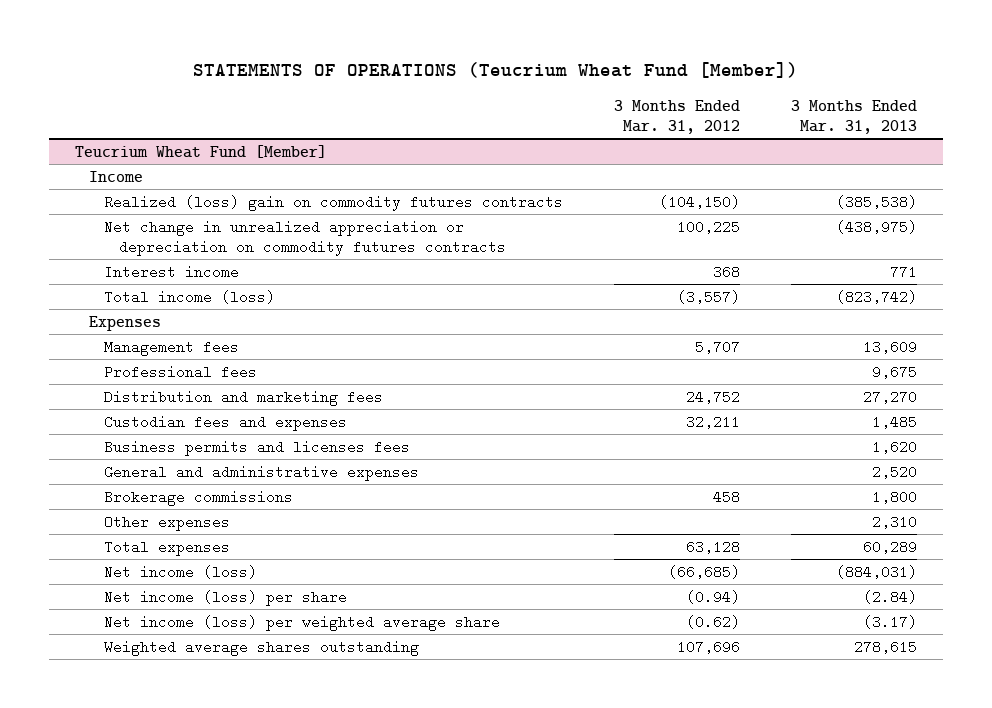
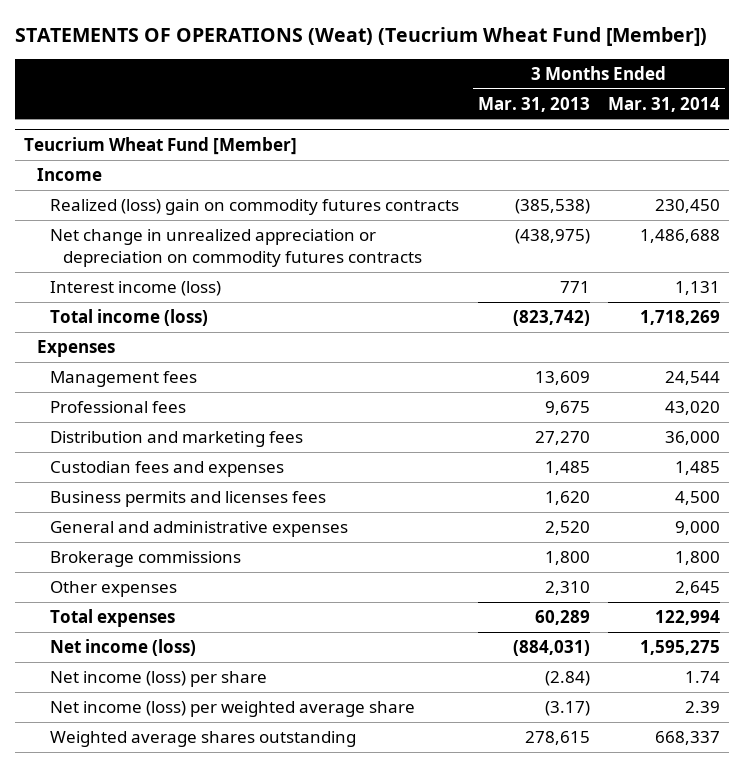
- STATEMENTS OF OPERATIONS (Teucrium Wheat Fund [Member])
+ STATEMENTS OF OPERATIONS (Weat) (Teucrium Wheat Fund [Member])
- | 3 Months Ended Mar. 31, 2012 | 3 Months Ended Mar. 31, 2013
+ | 3 Months Ended Mar. 31, 2013 | 3 Months Ended Mar. 31, 2014
@ Teucrium Wheat Fund [Member]
- Interest income | 368 | 771
+ Interest income (loss) | 771 | 1,131

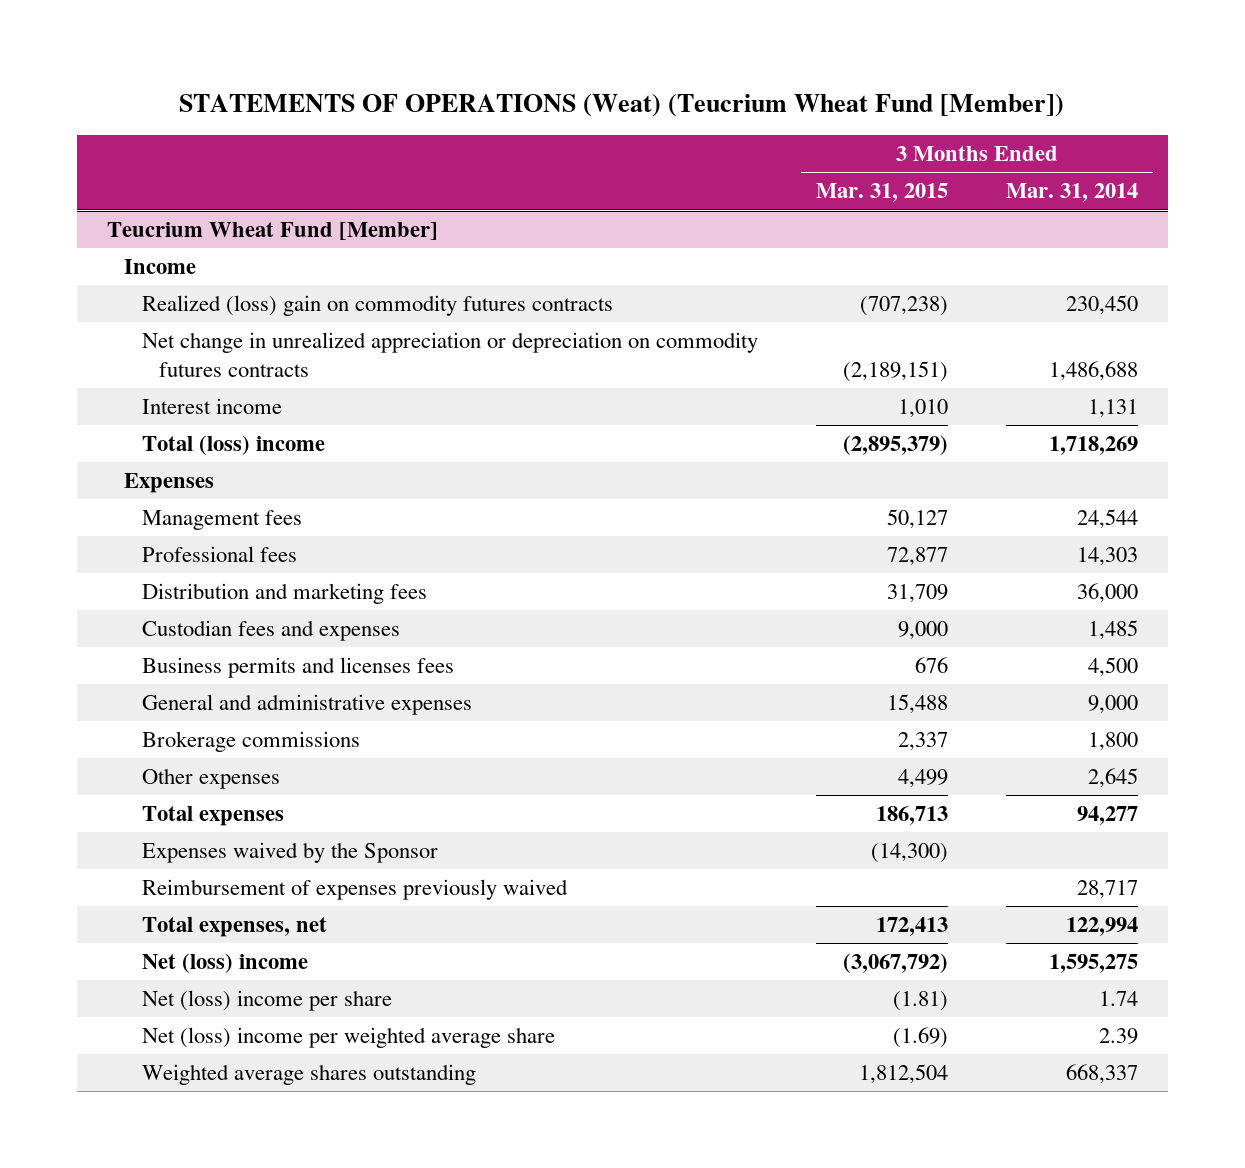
- | 3 Months Ended Mar. 31, 2013 | 3 Months Ended Mar. 31, 2014
+ | 3 Months Ended Mar. 31, 2015 | 3 Months Ended Mar. 31, 2014
@ Teucrium Wheat Fund [Member]
- Interest income (loss) | 771 | 1,131
- Total income (loss) | (823,742) | 1,718,269
+ Interest income | 1,010 | 1,131
+ Total (loss) income | (2,895,379) | 1,718,269
- Professional fees | 9,675 | 43,020
+ Professional fees | 72,877 | 14,303
- Total expenses | 60,289 | 122,994
- Net income (loss) | (884,031) | 1,595,275
- Net income (loss) per share | (2.84) | 1.74
- Net income (loss) per weighted average share | (3.17) | 2.39
+ Total expenses | 186,713 | 94,277
+ Expenses waived by the Sponsor | (14,300) |
+ Reimbursement of expenses previously waived | | 28,717
+ Total expenses, net | 172,413 | 122,994
+ Net (loss) income | (3,067,792) | 1,595,275
+ Net (loss) income per share | (1.81) | 1.74
+ Net (loss) income per weighted average share | (1.69) | 2.39

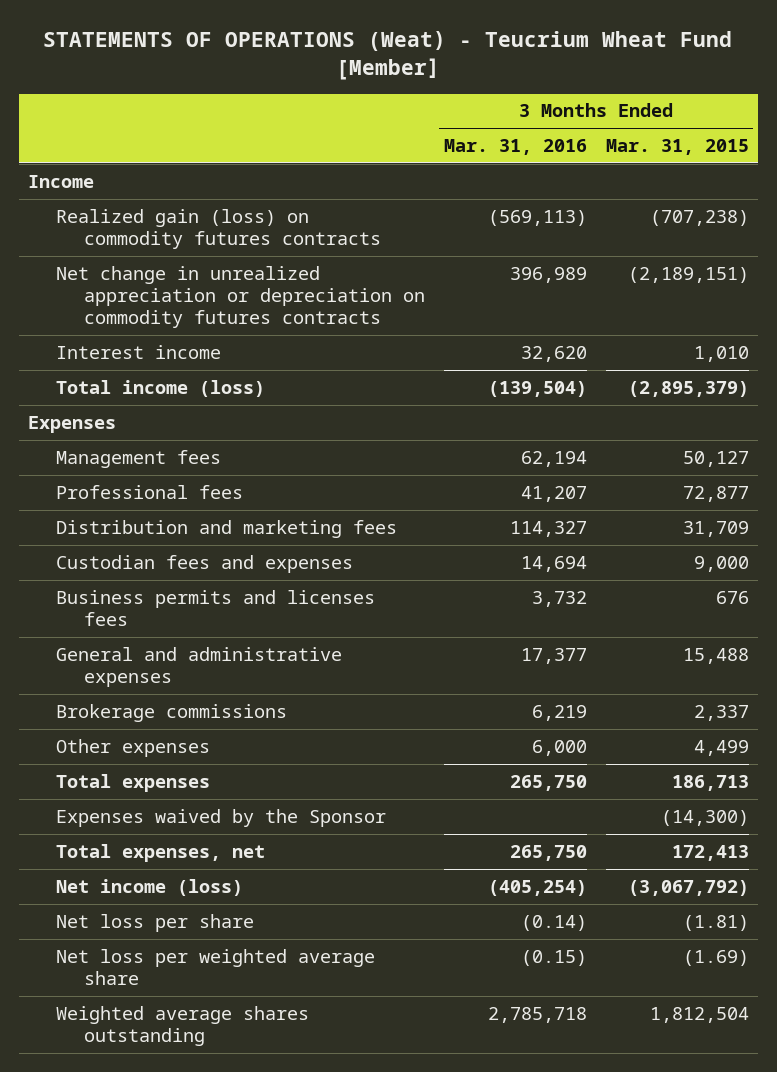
- STATEMENTS OF OPERATIONS (Weat) (Teucrium Wheat Fund [Member])
+ STATEMENTS OF OPERATIONS (Weat) - Teucrium Wheat Fund [Member]
- | 3 Months Ended Mar. 31, 2015 | 3 Months Ended Mar. 31, 2014
+ | 3 Months Ended Mar. 31, 2016 | 3 Months Ended Mar. 31, 2015
- Teucrium Wheat Fund [Member]
- Realized (loss) gain on commodity futures contracts | (707,238) | 230,450
+ Realized gain (loss) on commodity futures contracts | (569,113) | (707,238)
- Total (loss) income | (2,895,379) | 1,718,269
+ Total income (loss) | (139,504) | (2,895,379)
- Reimbursement of expenses previously waived | | 28,717
- Net (loss) income | (3,067,792) | 1,595,275
- Net (loss) income per share | (1.81) | 1.74
- Net (loss) income per weighted average share | (1.69) | 2.39
+ Net income (loss) | (405,254) | (3,067,792)
+ Net loss per share | (0.14) | (1.81)
+ Net loss per weighted average share | (0.15) | (1.69)

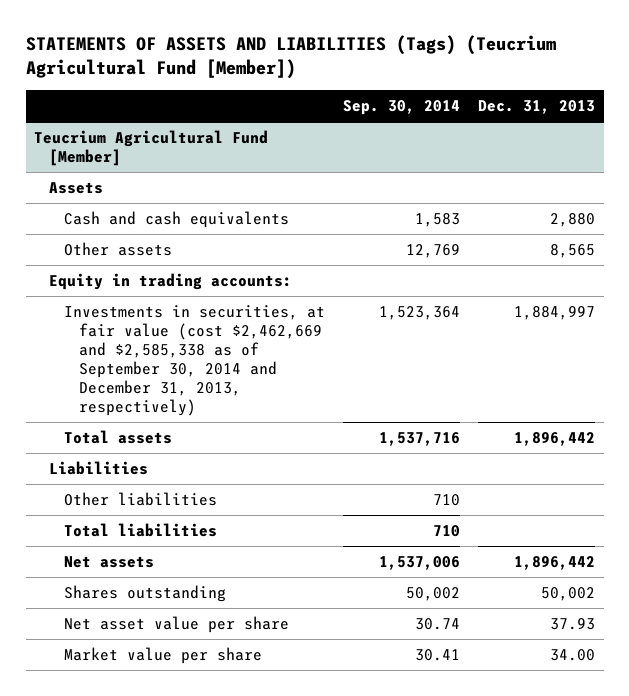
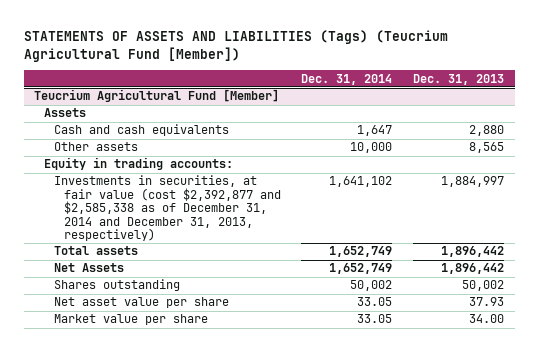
- | Sep. 30, 2014 | Dec. 31, 2013
+ | Dec. 31, 2014 | Dec. 31, 2013
@ Teucrium Agricultural Fund [Member]
- Investments in securities, at fair value (cost $2,462,669 and $2,585,338 as of September 30, 2014 and December 31, 2013, respectively) | 1,523,364 | 1,884,997
+ Investments in securities, at fair value (cost $2,392,877 and $2,585,338 as of December 31, 2014 and December 31, 2013, respectively) | 1,641,102 | 1,884,997
- Liabilities
- Other liabilities | 710 |
- Total liabilities | 710 |
- Net assets | 1,537,006 | 1,896,442
+ Net Assets | 1,652,749 | 1,896,442

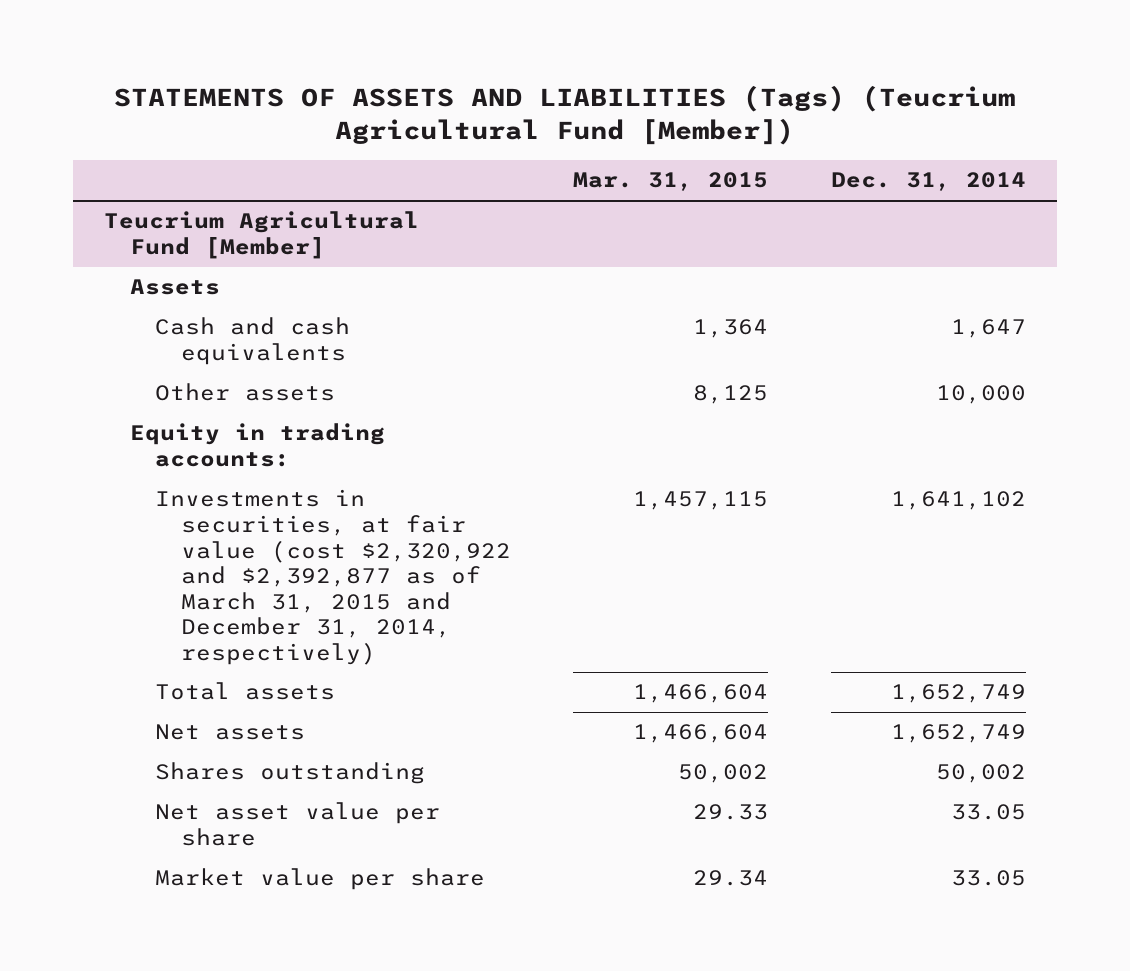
- | Dec. 31, 2014 | Dec. 31, 2013
+ | Mar. 31, 2015 | Dec. 31, 2014
@ Teucrium Agricultural Fund [Member]
- Investments in securities, at fair value (cost $2,392,877 and $2,585,338 as of December 31, 2014 and December 31, 2013, respectively) | 1,641,102 | 1,884,997
+ Investments in securities, at fair value (cost $2,320,922 and $2,392,877 as of March 31, 2015 and December 31, 2014, respectively) | 1,457,115 | 1,641,102
- Net Assets | 1,652,749 | 1,896,442
+ Net assets | 1,466,604 | 1,652,749

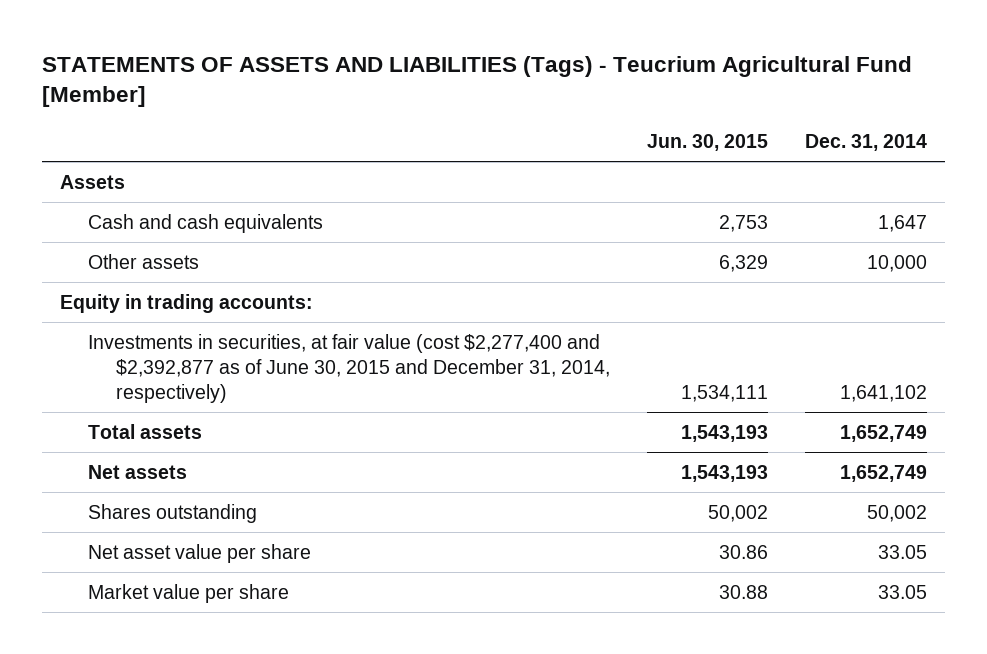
- STATEMENTS OF ASSETS AND LIABILITIES (Tags) (Teucrium Agricultural Fund [Member])
+ STATEMENTS OF ASSETS AND LIABILITIES (Tags) - Teucrium Agricultural Fund [Member]
- | Mar. 31, 2015 | Dec. 31, 2014
+ | Jun. 30, 2015 | Dec. 31, 2014
- Teucrium Agricultural Fund [Member]
- Investments in securities, at fair value (cost $2,320,922 and $2,392,877 as of March 31, 2015 and December 31, 2014, respectively) | 1,457,115 | 1,641,102
+ Investments in securities, at fair value (cost $2,277,400 and $2,392,877 as of June 30, 2015 and December 31, 2014, respectively) | 1,534,111 | 1,641,102

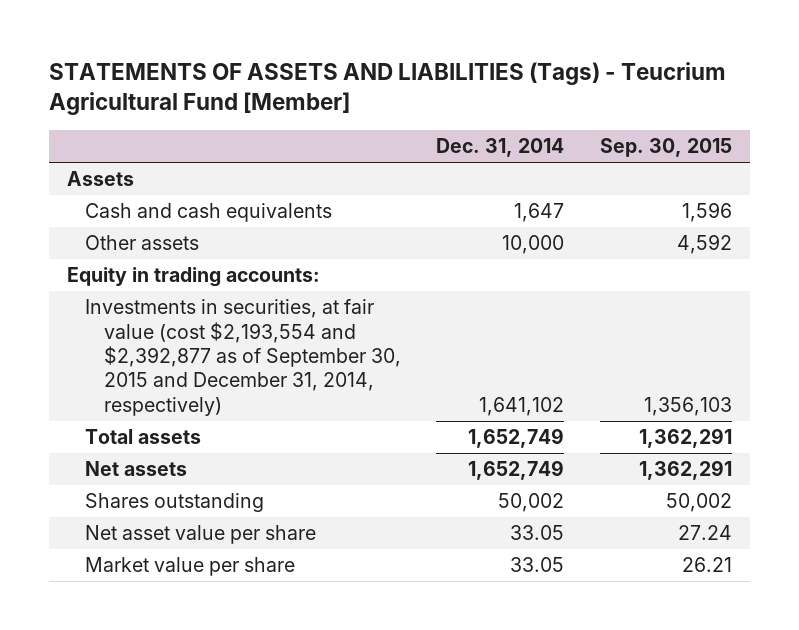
- | Jun. 30, 2015 | Dec. 31, 2014
+ | Dec. 31, 2014 | Sep. 30, 2015
- Investments in securities, at fair value (cost $2,277,400 and $2,392,877 as of June 30, 2015 and December 31, 2014, respectively) | 1,534,111 | 1,641,102
+ Investments in securities, at fair value (cost $2,193,554 and $2,392,877 as of September 30, 2015 and December 31, 2014, respectively) | 1,641,102 | 1,356,103

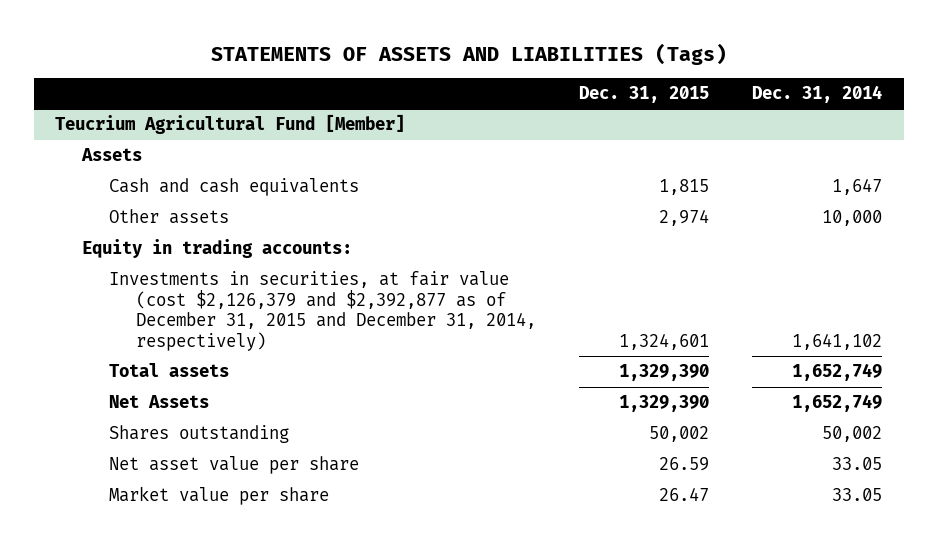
- STATEMENTS OF ASSETS AND LIABILITIES (Tags) - Teucrium Agricultural Fund [Member]
+ STATEMENTS OF ASSETS AND LIABILITIES (Tags)
- | Dec. 31, 2014 | Sep. 30, 2015
+ | Dec. 31, 2015 | Dec. 31, 2014
+ Teucrium Agricultural Fund [Member]
- Investments in securities, at fair value (cost $2,193,554 and $2,392,877 as of September 30, 2015 and December 31, 2014, respectively) | 1,641,102 | 1,356,103
+ Investments in securities, at fair value (cost $2,126,379 and $2,392,877 as of December 31, 2015 and December 31, 2014, respectively) | 1,324,601 | 1,641,102
- Net assets | 1,652,749 | 1,362,291
+ Net Assets | 1,329,390 | 1,652,749

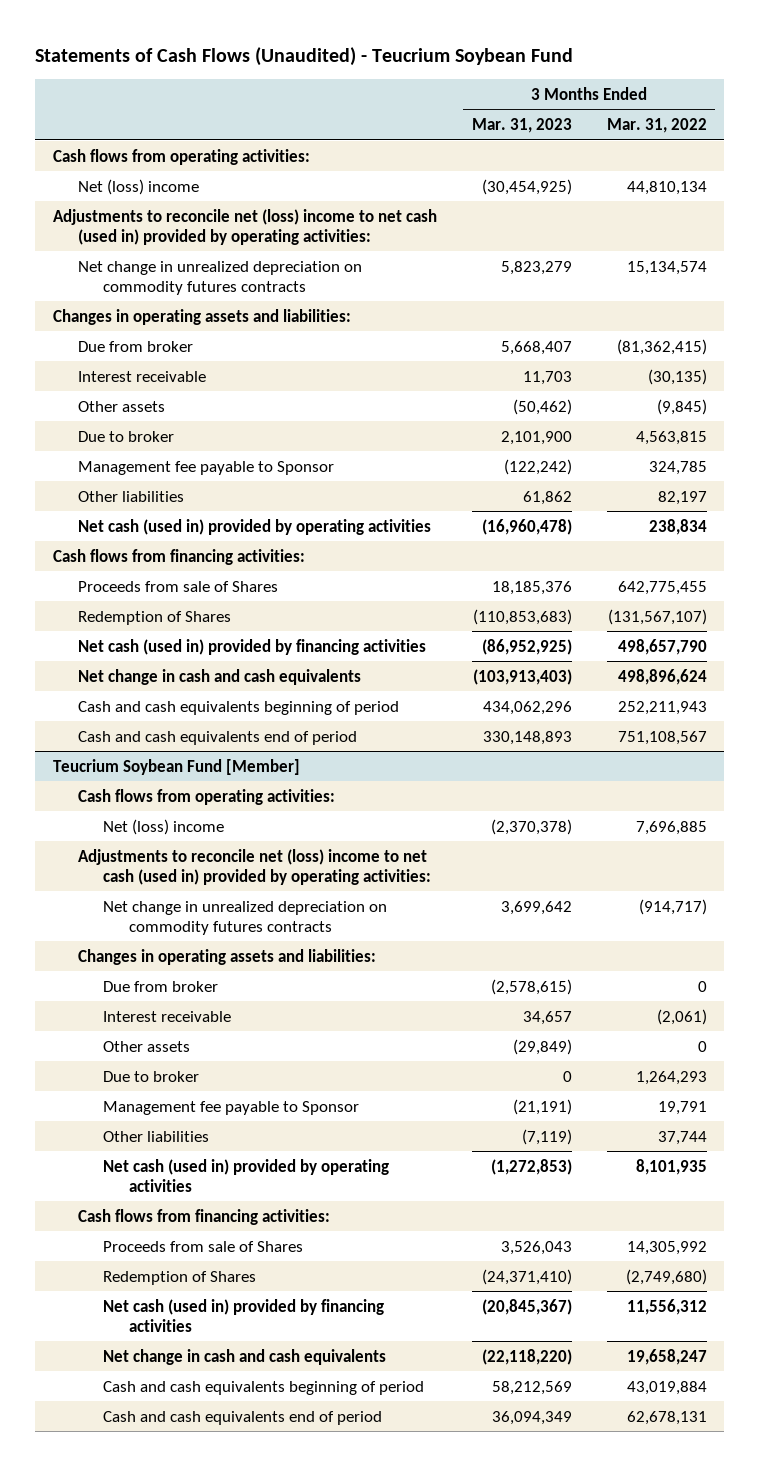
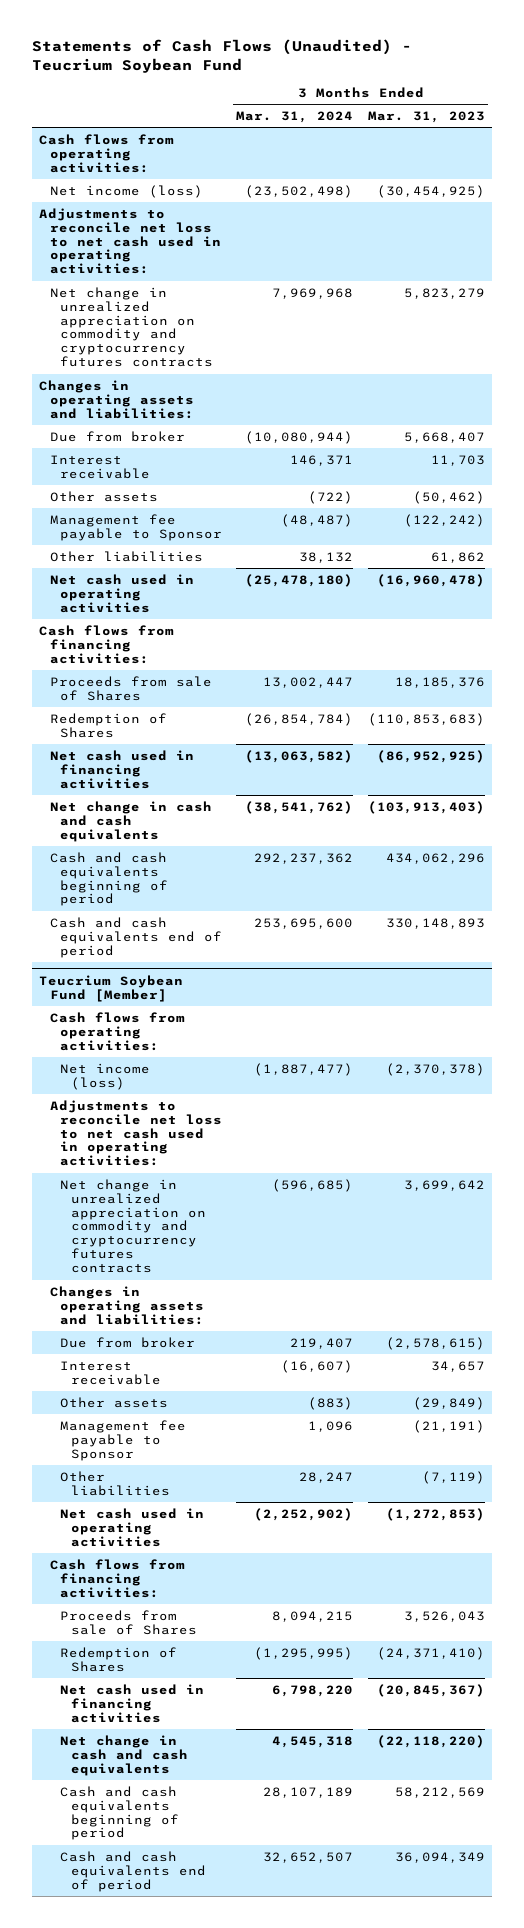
- | 3 Months Ended Mar. 31, 2023 | 3 Months Ended Mar. 31, 2022
+ | 3 Months Ended Mar. 31, 2024 | 3 Months Ended Mar. 31, 2023
- Net (loss) income | (30,454,925) | 44,810,134
- Adjustments to reconcile net (loss) income to net cash (used in) provided by operating activities:
- Net change in unrealized depreciation on commodity futures contracts | 5,823,279 | 15,134,574
+ Net income (loss) | (23,502,498) | (30,454,925)
+ Adjustments to reconcile net loss to net cash used in operating activities:
+ Net change in unrealized appreciation on commodity and cryptocurrency futures contracts | 7,969,968 | 5,823,279
- Due to broker | 2,101,900 | 4,563,815
- Net cash (used in) provided by operating activities | (16,960,478) | 238,834
+ Net cash used in operating activities | (25,478,180) | (16,960,478)
- Net cash (used in) provided by financing activities | (86,952,925) | 498,657,790
+ Net cash used in financing activities | (13,063,582) | (86,952,925)
@ Teucrium Soybean Fund [Member]
- Net (loss) income | (2,370,378) | 7,696,885
- Adjustments to reconcile net (loss) income to net cash (used in) provided by operating activities:
- Net change in unrealized depreciation on commodity futures contracts | 3,699,642 | (914,717)
+ Net income (loss) | (1,887,477) | (2,370,378)
+ Adjustments to reconcile net loss to net cash used in operating activities:
+ Net change in unrealized appreciation on commodity and cryptocurrency futures contracts | (596,685) | 3,699,642
- Due to broker | 0 | 1,264,293
- Net cash (used in) provided by operating activities | (1,272,853) | 8,101,935
+ Net cash used in operating activities | (2,252,902) | (1,272,853)
- Net cash (used in) provided by financing activities | (20,845,367) | 11,556,312
+ Net cash used in financing activities | 6,798,220 | (20,845,367)

